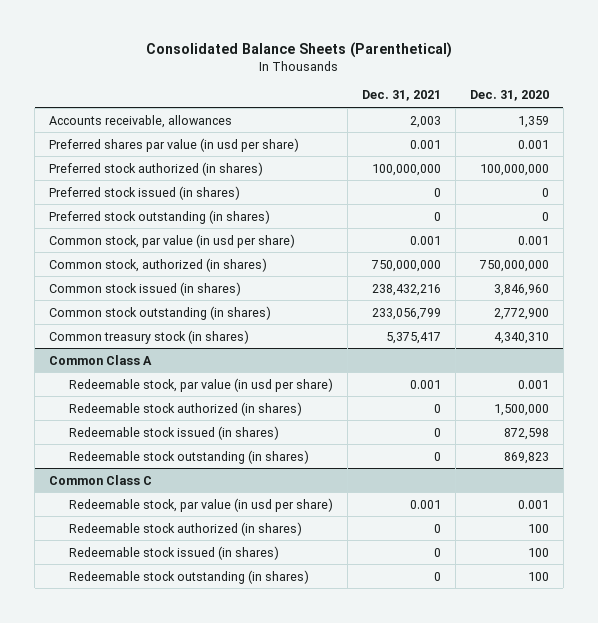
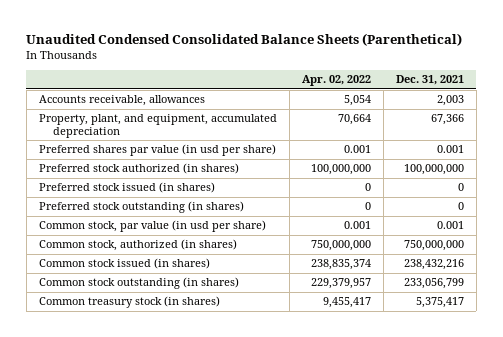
- Consolidated Balance Sheets (Parenthetical)
+ Unaudited Condensed Consolidated Balance Sheets (Parenthetical)
- | Dec. 31, 2021 | Dec. 31, 2020
+ | Apr. 02, 2022 | Dec. 31, 2021
+ Property, plant, and equipment, accumulated depreciation | 70,664 | 67,366
- Common Class A
- Redeemable stock, par value (in usd per share) | 0.001 | 0.001
- Redeemable stock authorized (in shares) | 0 | 1,500,000
- Redeemable stock issued (in shares) | 0 | 872,598
- Redeemable stock outstanding (in shares) | 0 | 869,823
- Common Class C
- Redeemable stock, par value (in usd per share) | 0.001 | 0.001
- Redeemable stock authorized (in shares) | 0 | 100
- Redeemable stock issued (in shares) | 0 | 100
- Redeemable stock outstanding (in shares) | 0 | 100

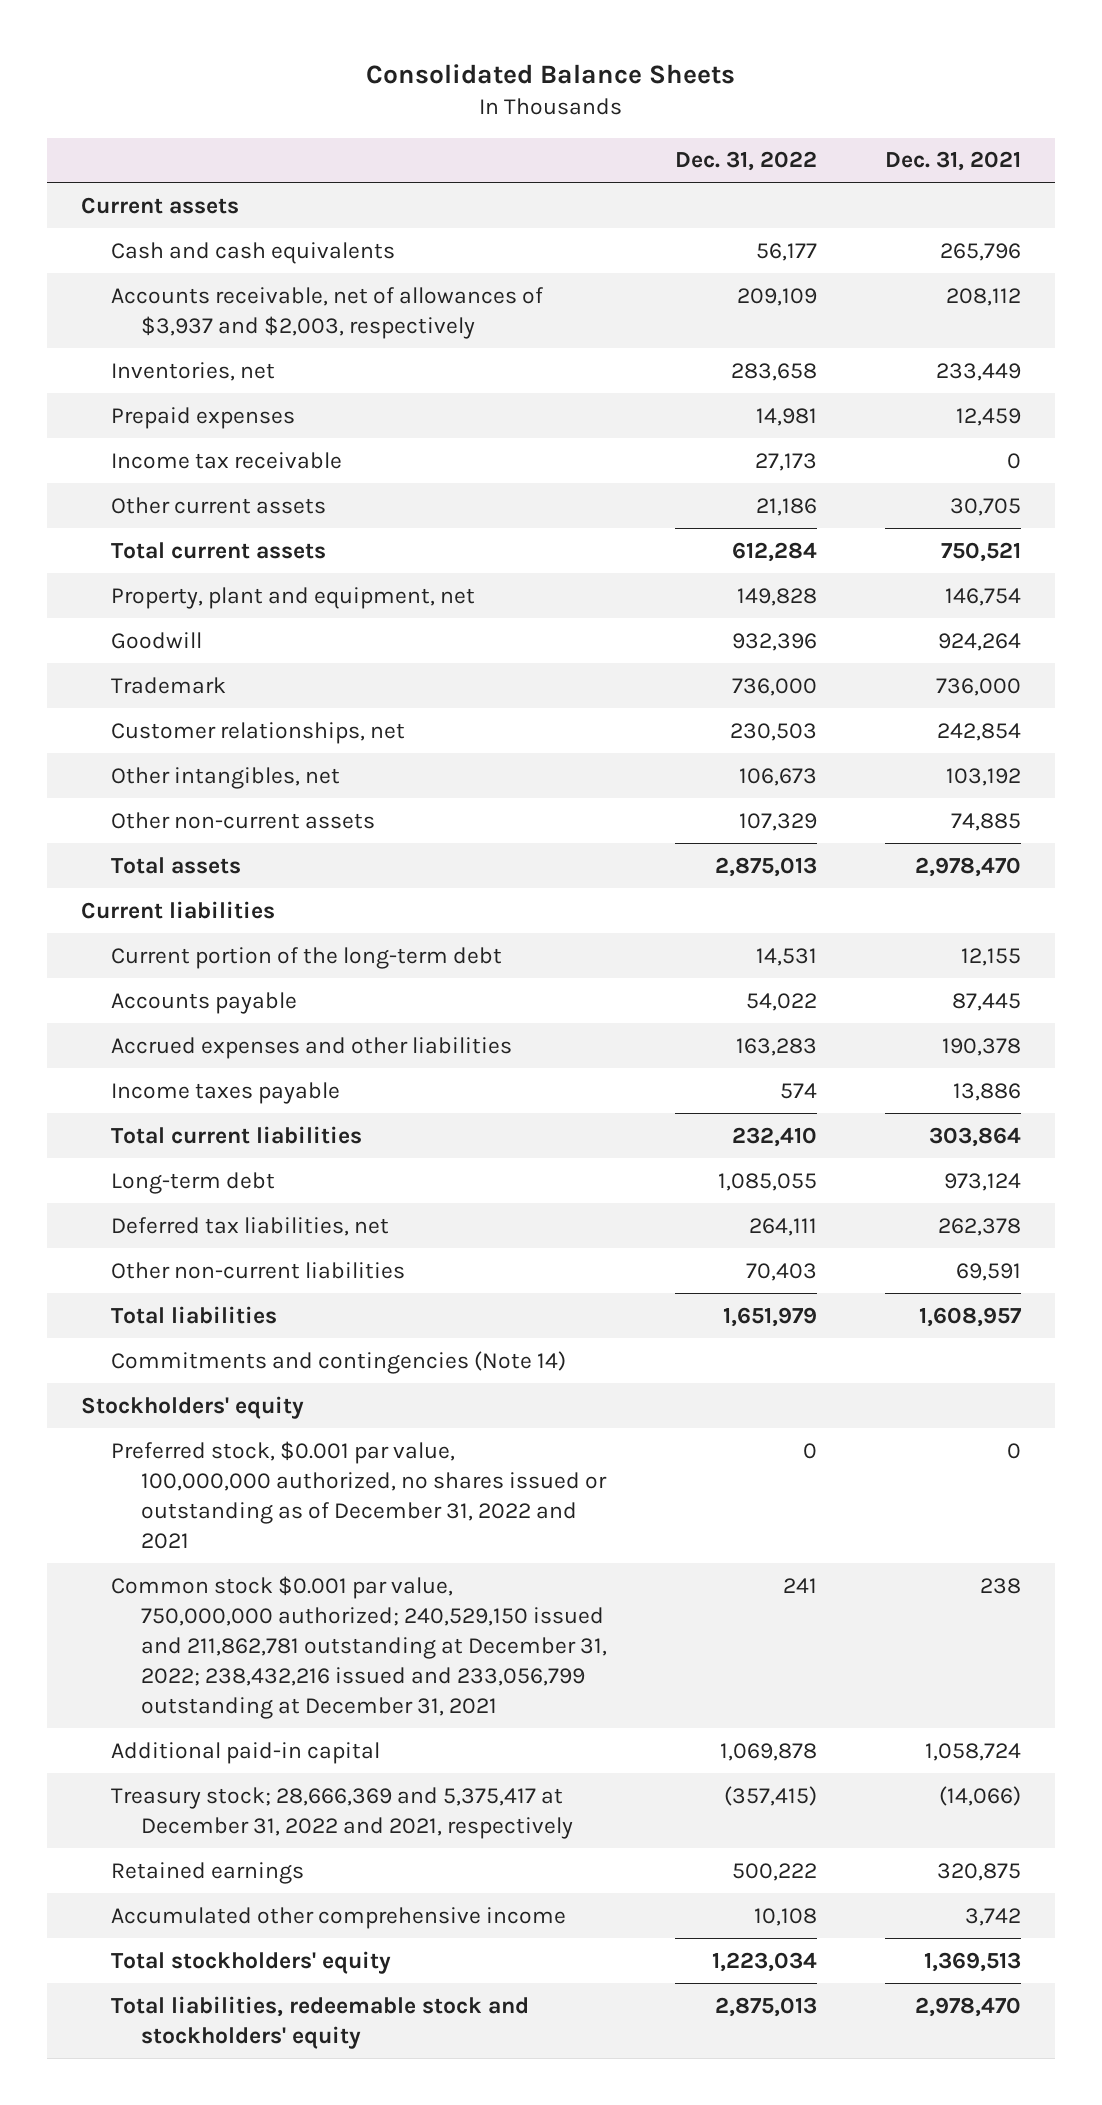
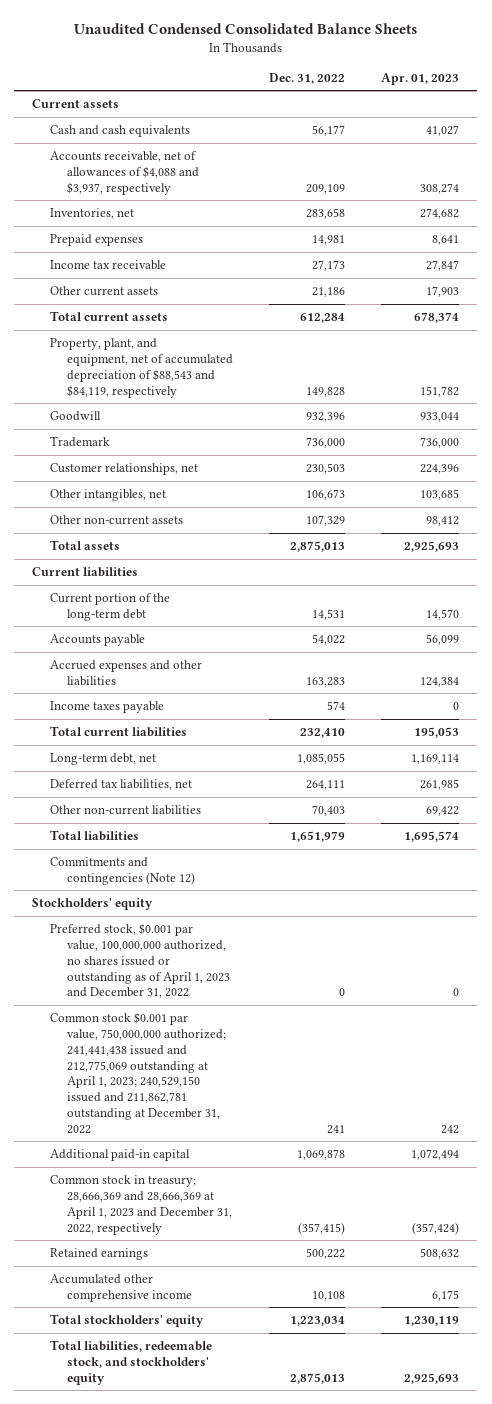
- Consolidated Balance Sheets
+ Unaudited Condensed Consolidated Balance Sheets
- | Dec. 31, 2022 | Dec. 31, 2021
+ | Dec. 31, 2022 | Apr. 01, 2023
- Accounts receivable, net of allowances of $3,937 and $2,003, respectively | 209,109 | 208,112
+ Accounts receivable, net of allowances of $4,088 and $3,937, respectively | 209,109 | 308,274
- Property, plant and equipment, net | 149,828 | 146,754
+ Property, plant, and equipment, net of accumulated depreciation of $88,543 and $84,119, respectively | 149,828 | 151,782
- Long-term debt | 1,085,055 | 973,124
+ Long-term debt, net | 1,085,055 | 1,169,114
- Commitments and contingencies (Note 14)
+ Commitments and contingencies (Note 12)
- Preferred stock, $0.001 par value, 100,000,000 authorized, no shares issued or outstanding as of December 31, 2022 and 2021 | 0 | 0
- Common stock $0.001 par value, 750,000,000 authorized; 240,529,150 issued and 211,862,781 outstanding at December 31, 2022; 238,432,216 issued and 233,056,799 outstanding at December 31, 2021 | 241 | 238
+ Preferred stock, $0.001 par value, 100,000,000 authorized, no shares issued or outstanding as of April 1, 2023 and December 31, 2022 | 0 | 0
+ Common stock $0.001 par value, 750,000,000 authorized; 241,441,438 issued and 212,775,069 outstanding at April 1, 2023; 240,529,150 issued and 211,862,781 outstanding at December 31, 2022 | 241 | 242
- Treasury stock; 28,666,369 and 5,375,417 at December 31, 2022 and 2021, respectively | (357,415) | (14,066)
+ Common stock in treasury; 28,666,369 and 28,666,369 at April 1, 2023 and December 31, 2022, respectively | (357,415) | (357,424)
- Total liabilities, redeemable stock and stockholders' equity | 2,875,013 | 2,978,470
+ Total liabilities, redeemable stock, and stockholders' equity | 2,875,013 | 2,925,693

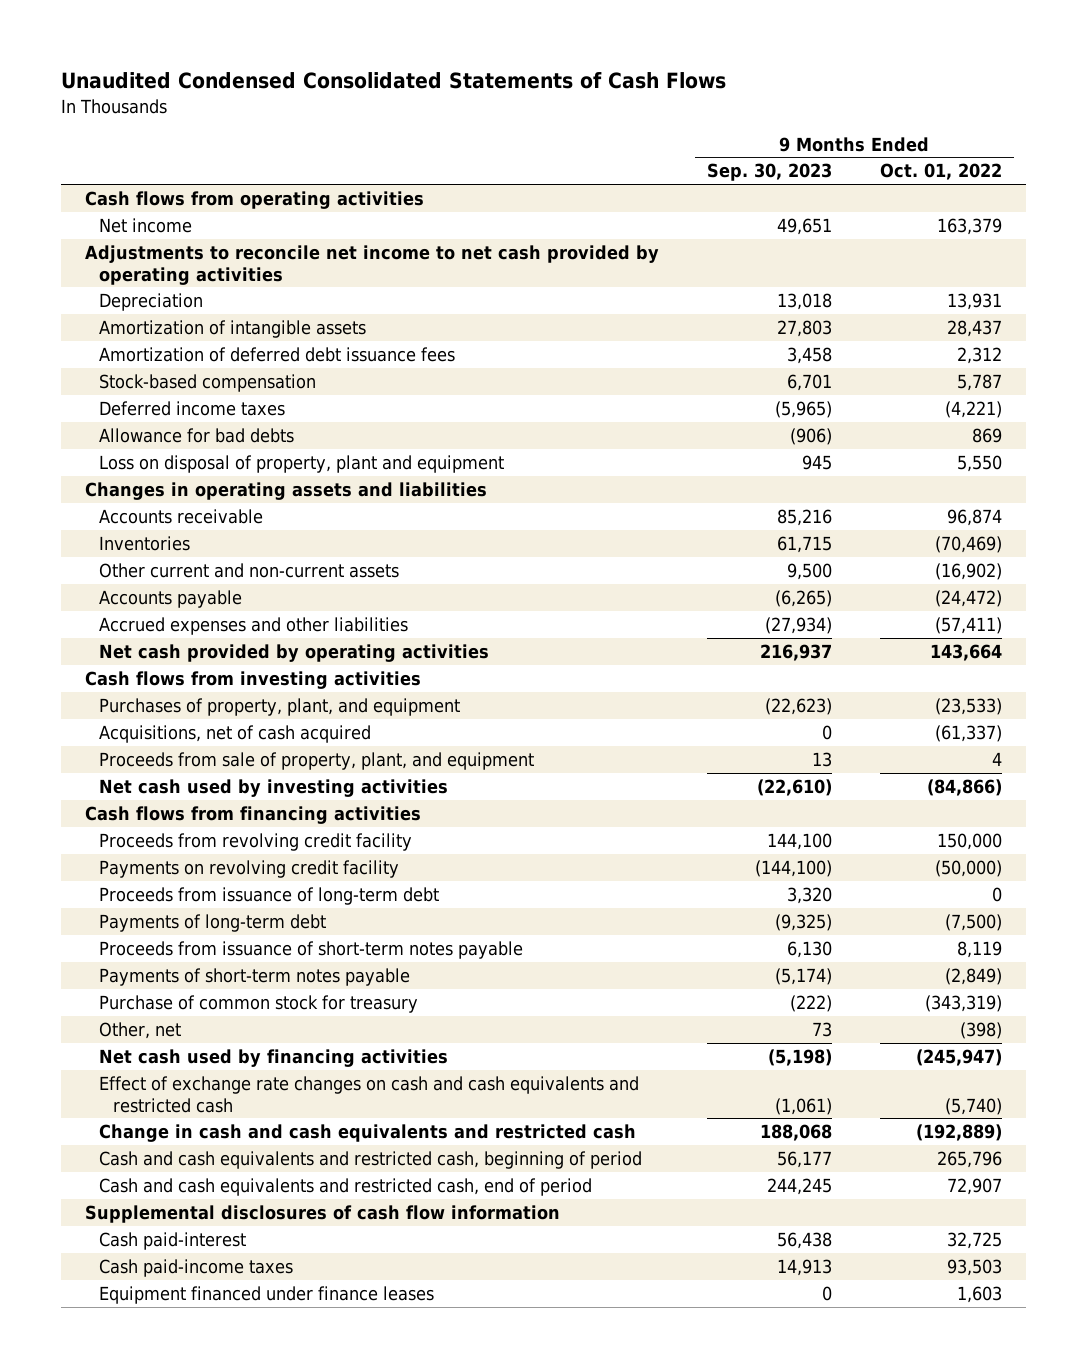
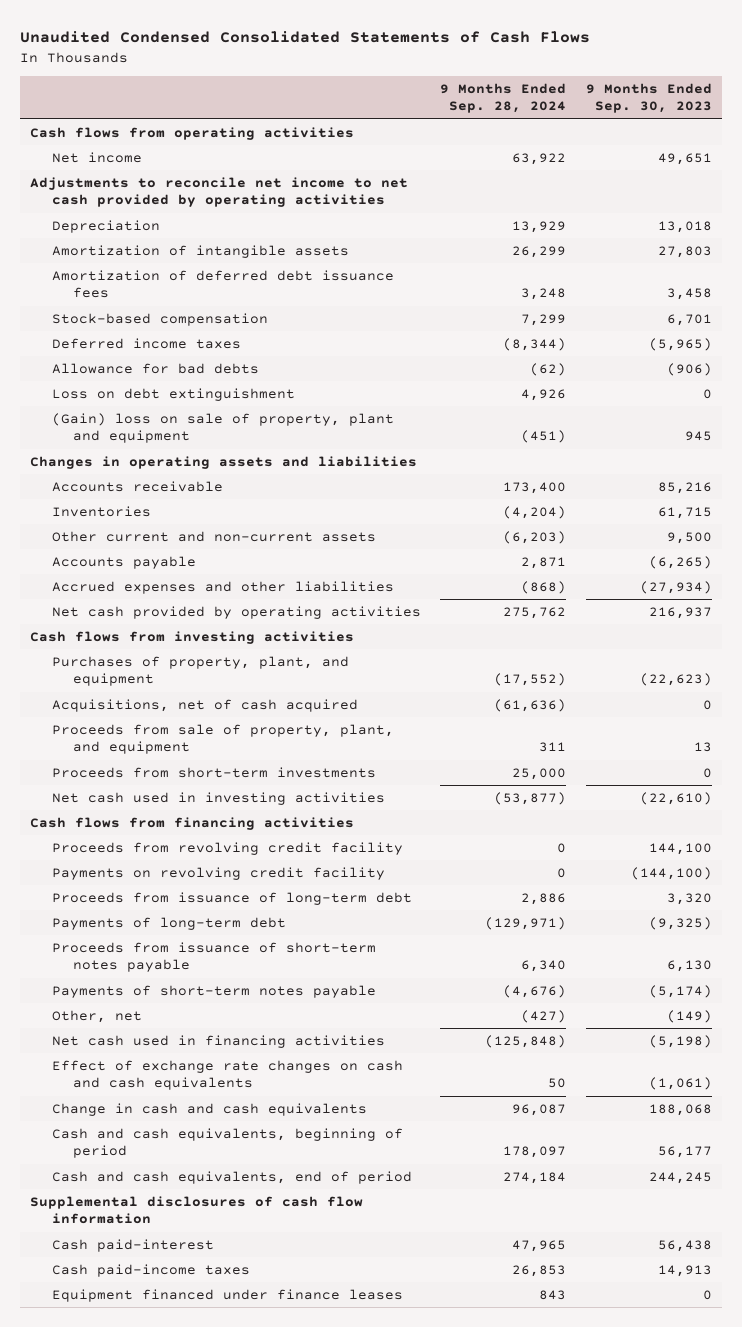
- | 9 Months Ended Sep. 30, 2023 | 9 Months Ended Oct. 01, 2022
+ | 9 Months Ended Sep. 28, 2024 | 9 Months Ended Sep. 30, 2023
- Loss on disposal of property, plant and equipment | 945 | 5,550
+ Loss on debt extinguishment | 4,926 | 0
+ (Gain) loss on sale of property, plant and equipment | (451) | 945
- Net cash used by investing activities | (22,610) | (84,866)
+ Proceeds from short-term investments | 25,000 | 0
+ Net cash used in investing activities | (53,877) | (22,610)
- Purchase of common stock for treasury | (222) | (343,319)
- Other, net | 73 | (398)
- Net cash used by financing activities | (5,198) | (245,947)
- Effect of exchange rate changes on cash and cash equivalents and restricted cash | (1,061) | (5,740)
- Change in cash and cash equivalents and restricted cash | 188,068 | (192,889)
- Cash and cash equivalents and restricted cash, beginning of period | 56,177 | 265,796
- Cash and cash equivalents and restricted cash, end of period | 244,245 | 72,907
+ Other, net | (427) | (149)
+ Net cash used in financing activities | (125,848) | (5,198)
+ Effect of exchange rate changes on cash and cash equivalents | 50 | (1,061)
+ Change in cash and cash equivalents | 96,087 | 188,068
+ Cash and cash equivalents, beginning of period | 178,097 | 56,177
+ Cash and cash equivalents, end of period | 274,184 | 244,245

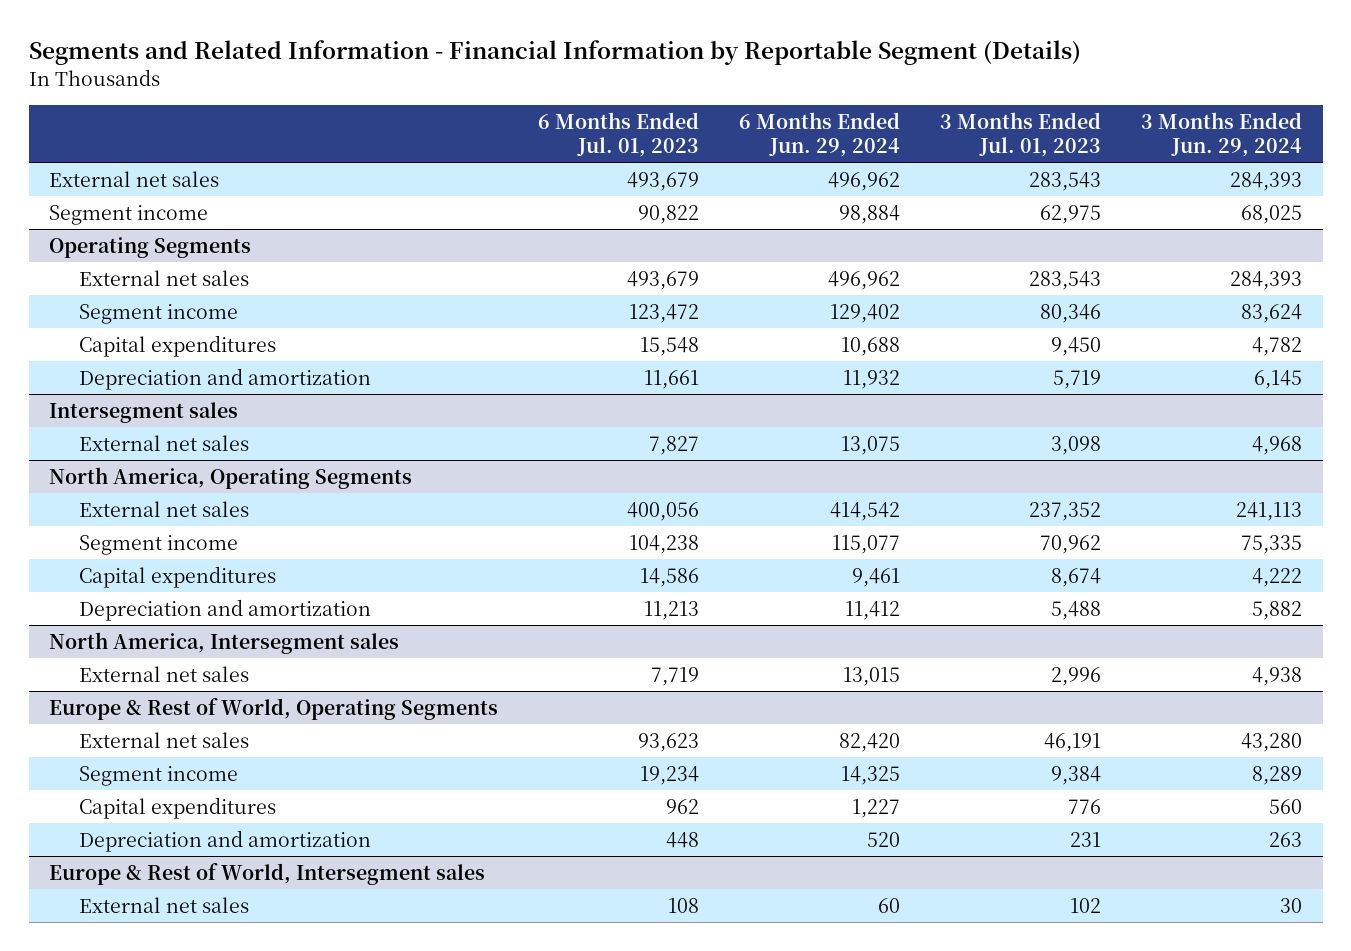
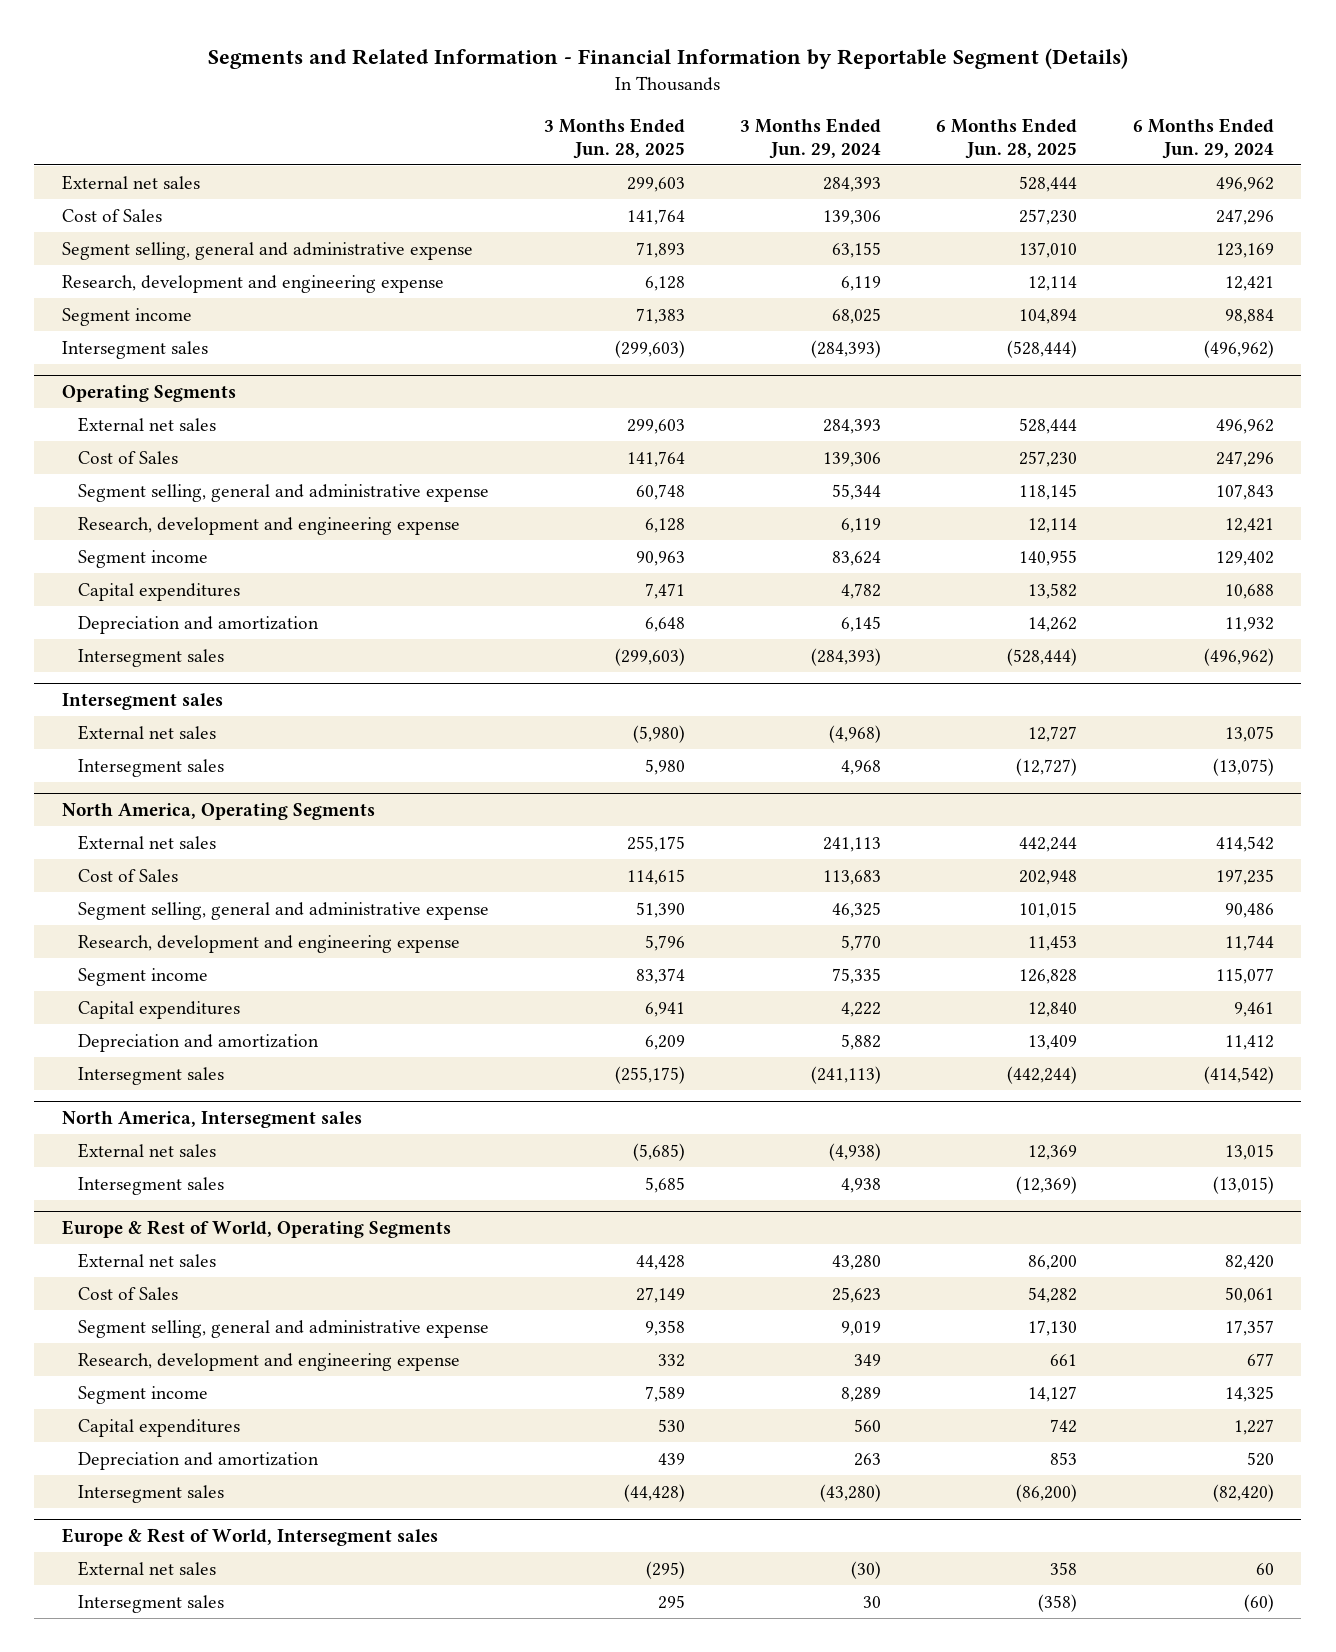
- | 6 Months Ended Jul. 01, 2023 | 6 Months Ended Jun. 29, 2024 | 3 Months Ended Jul. 01, 2023 | 3 Months Ended Jun. 29, 2024
+ | 3 Months Ended Jun. 28, 2025 | 3 Months Ended Jun. 29, 2024 | 6 Months Ended Jun. 28, 2025 | 6 Months Ended Jun. 29, 2024
+ Cost of Sales | 141,764 | 139,306 | 257,230 | 247,296
+ Segment selling, general and administrative expense | 71,893 | 63,155 | 137,010 | 123,169
+ Research, development and engineering expense | 6,128 | 6,119 | 12,114 | 12,421
+ Intersegment sales | (299,603) | (284,393) | (528,444) | (496,962)
@ Operating Segments
+ Cost of Sales | 141,764 | 139,306 | 257,230 | 247,296
+ Segment selling, general and administrative expense | 60,748 | 55,344 | 118,145 | 107,843
+ Research, development and engineering expense | 6,128 | 6,119 | 12,114 | 12,421
+ Intersegment sales | (299,603) | (284,393) | (528,444) | (496,962)
@ Intersegment sales
- External net sales | 7,827 | 13,075 | 3,098 | 4,968
+ External net sales | (5,980) | (4,968) | 12,727 | 13,075
+ Intersegment sales | 5,980 | 4,968 | (12,727) | (13,075)
@ North America, Operating Segments
+ Cost of Sales | 114,615 | 113,683 | 202,948 | 197,235
+ Segment selling, general and administrative expense | 51,390 | 46,325 | 101,015 | 90,486
+ Research, development and engineering expense | 5,796 | 5,770 | 11,453 | 11,744
+ Intersegment sales | (255,175) | (241,113) | (442,244) | (414,542)
@ North America, Intersegment sales
- External net sales | 7,719 | 13,015 | 2,996 | 4,938
+ External net sales | (5,685) | (4,938) | 12,369 | 13,015
+ Intersegment sales | 5,685 | 4,938 | (12,369) | (13,015)
@ Europe & Rest of World, Operating Segments
+ Cost of Sales | 27,149 | 25,623 | 54,282 | 50,061
+ Segment selling, general and administrative expense | 9,358 | 9,019 | 17,130 | 17,357
+ Research, development and engineering expense | 332 | 349 | 661 | 677
+ Intersegment sales | (44,428) | (43,280) | (86,200) | (82,420)
@ Europe & Rest of World, Intersegment sales
- External net sales | 108 | 60 | 102 | 30
+ External net sales | (295) | (30) | 358 | 60
+ Intersegment sales | 295 | 30 | (358) | (60)

